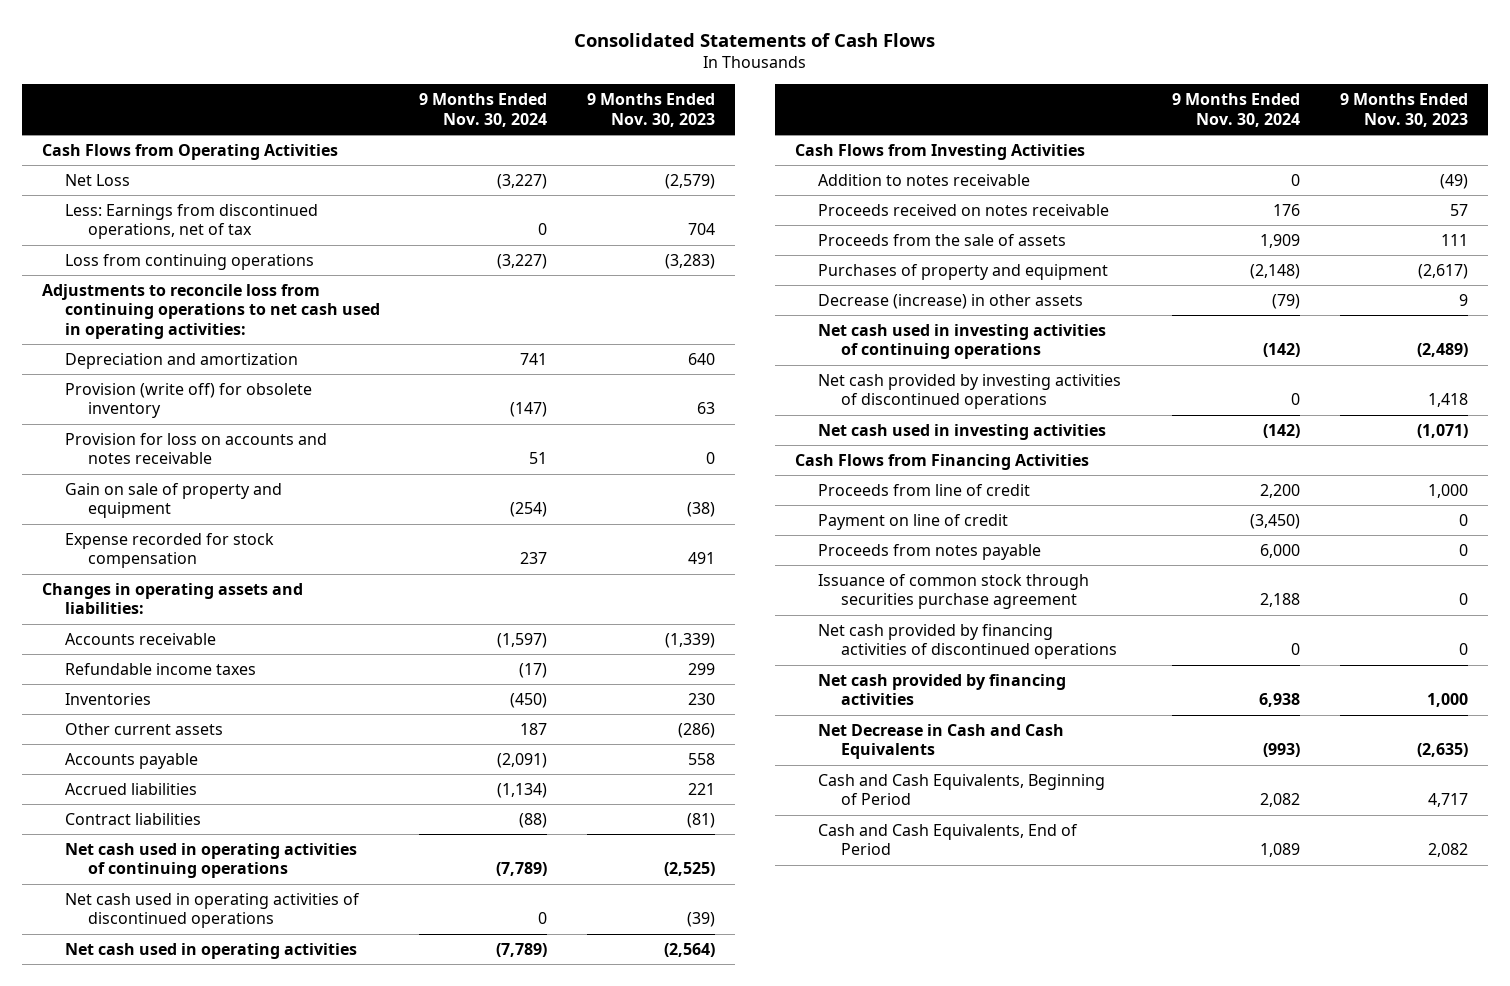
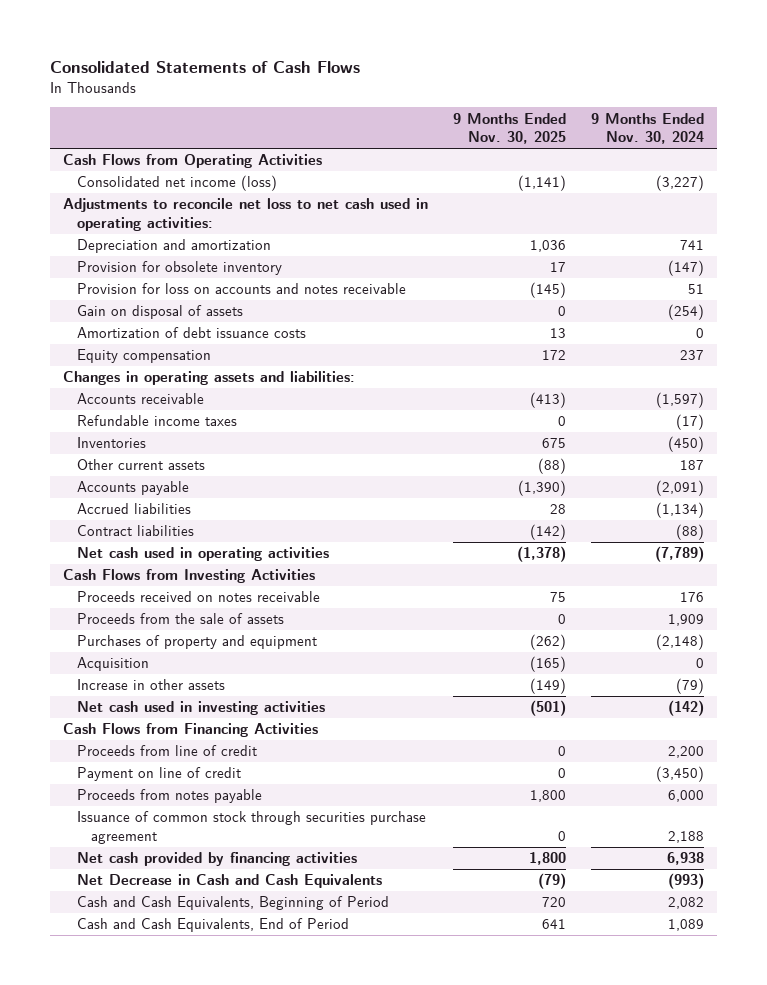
- | 9 Months Ended Nov. 30, 2024 | 9 Months Ended Nov. 30, 2023
+ | 9 Months Ended Nov. 30, 2025 | 9 Months Ended Nov. 30, 2024
- Net Loss | (3,227) | (2,579)
- Less: Earnings from discontinued operations, net of tax | 0 | 704
- Loss from continuing operations | (3,227) | (3,283)
- Adjustments to reconcile loss from continuing operations to net cash used in operating activities:
+ Consolidated net income (loss) | (1,141) | (3,227)
+ Adjustments to reconcile net loss to net cash used in operating activities:
- Provision (write off) for obsolete inventory | (147) | 63
+ Provision for obsolete inventory | 17 | (147)
- Gain on sale of property and equipment | (254) | (38)
- Expense recorded for stock compensation | 237 | 491
+ Gain on disposal of assets | 0 | (254)
+ Amortization of debt issuance costs | 13 | 0
+ Equity compensation | 172 | 237
- Net cash used in operating activities of continuing operations | (7,789) | (2,525)
- Net cash used in operating activities of discontinued operations | 0 | (39)
- Addition to notes receivable | 0 | (49)
- Decrease (increase) in other assets | (79) | 9
- Net cash used in investing activities of continuing operations | (142) | (2,489)
- Net cash provided by investing activities of discontinued operations | 0 | 1,418
+ Acquisition | (165) | 0
+ Increase in other assets | (149) | (79)
- Net cash provided by financing activities of discontinued operations | 0 | 0

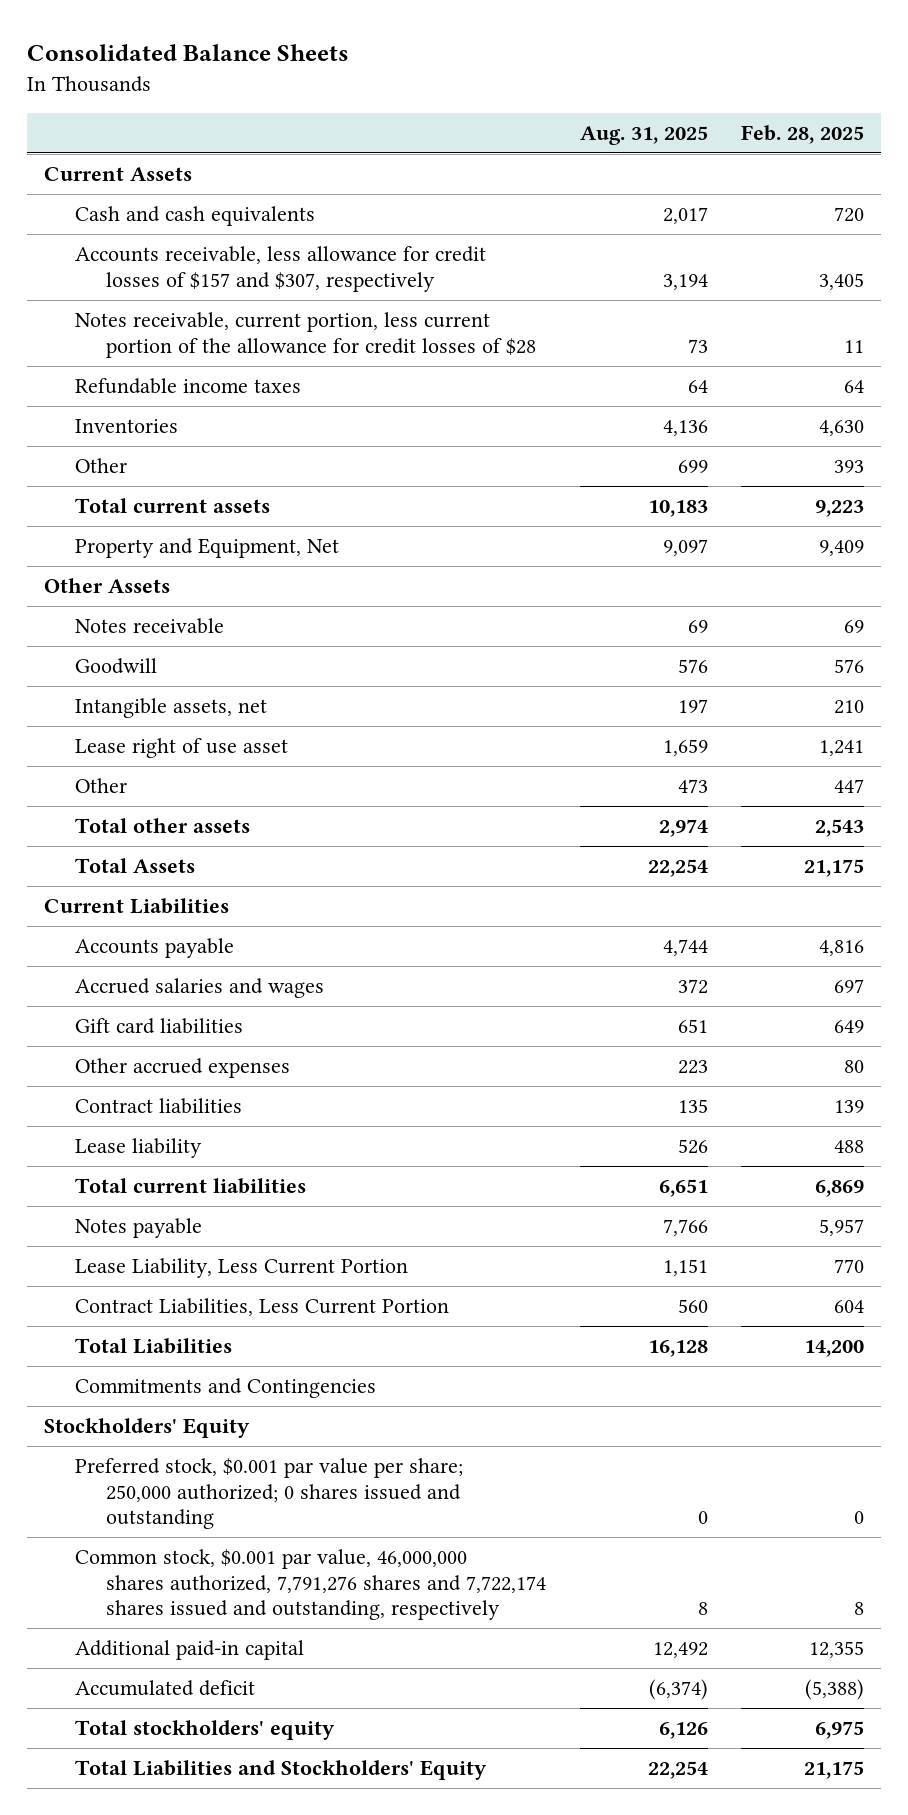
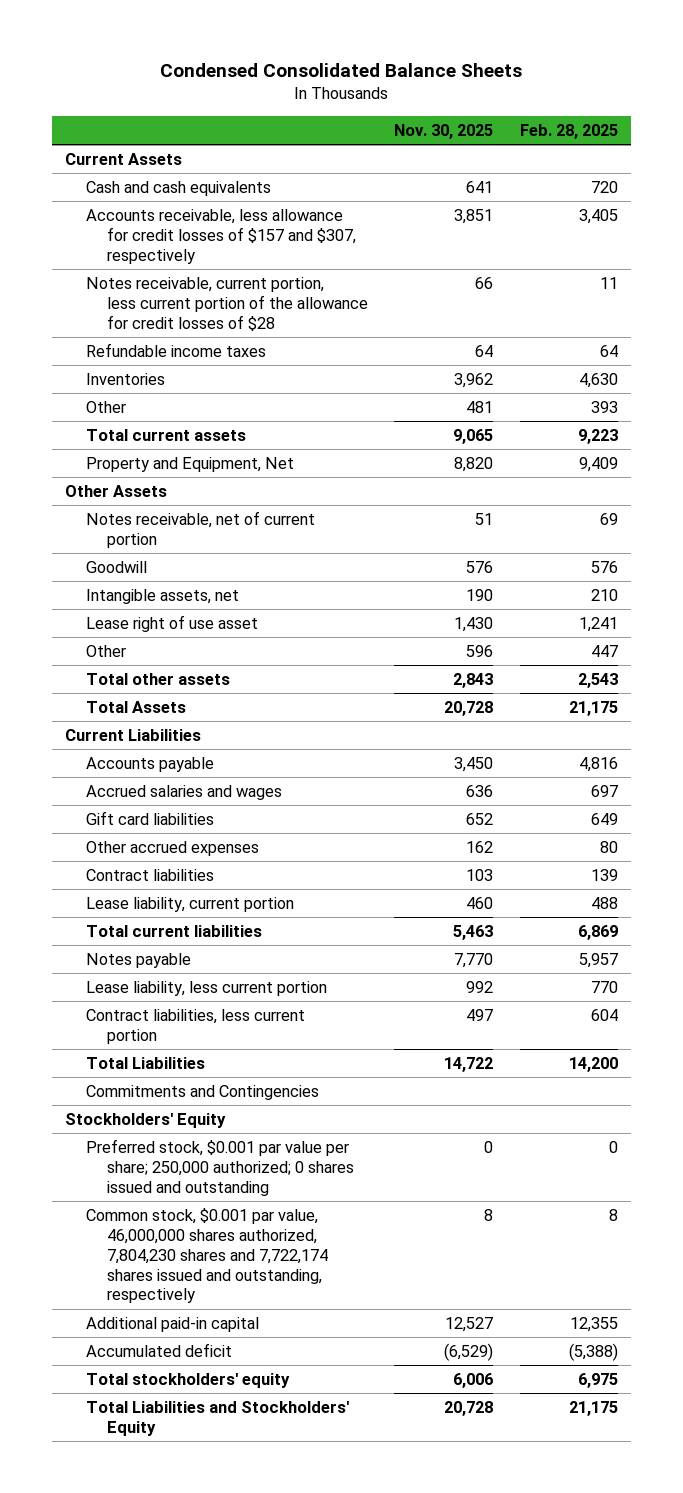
- Consolidated Balance Sheets
+ Condensed Consolidated Balance Sheets
- | Aug. 31, 2025 | Feb. 28, 2025
+ | Nov. 30, 2025 | Feb. 28, 2025
- Notes receivable | 69 | 69
+ Notes receivable, net of current portion | 51 | 69
- Lease liability | 526 | 488
+ Lease liability, current portion | 460 | 488
- Lease Liability, Less Current Portion | 1,151 | 770
- Contract Liabilities, Less Current Portion | 560 | 604
+ Lease liability, less current portion | 992 | 770
+ Contract liabilities, less current portion | 497 | 604
- Common stock, $0.001 par value, 46,000,000 shares authorized, 7,791,276 shares and 7,722,174 shares issued and outstanding, respectively | 8 | 8
+ Common stock, $0.001 par value, 46,000,000 shares authorized, 7,804,230 shares and 7,722,174 shares issued and outstanding, respectively | 8 | 8

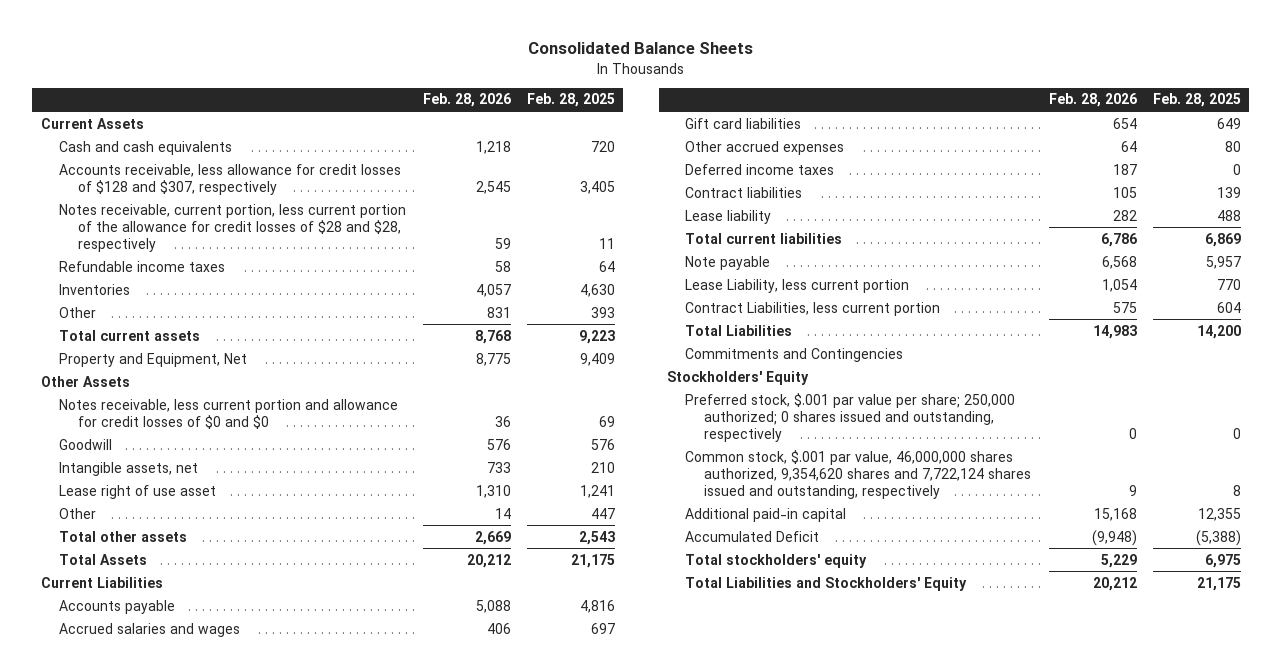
- Condensed Consolidated Balance Sheets
+ Consolidated Balance Sheets
- | Nov. 30, 2025 | Feb. 28, 2025
+ | Feb. 28, 2026 | Feb. 28, 2025
- Accounts receivable, less allowance for credit losses of $157 and $307, respectively | 3,851 | 3,405
- Notes receivable, current portion, less current portion of the allowance for credit losses of $28 | 66 | 11
+ Accounts receivable, less allowance for credit losses of $128 and $307, respectively | 2,545 | 3,405
+ Notes receivable, current portion, less current portion of the allowance for credit losses of $28 and $28, respectively | 59 | 11
- Notes receivable, net of current portion | 51 | 69
+ Notes receivable, less current portion and allowance for credit losses of $0 and $0 | 36 | 69
+ Deferred income taxes | 187 | 0
- Lease liability, current portion | 460 | 488
+ Lease liability | 282 | 488
- Notes payable | 7,770 | 5,957
- Lease liability, less current portion | 992 | 770
- Contract liabilities, less current portion | 497 | 604
+ Note payable | 6,568 | 5,957
+ Lease Liability, less current portion | 1,054 | 770
+ Contract Liabilities, less current portion | 575 | 604
- Preferred stock, $0.001 par value per share; 250,000 authorized; 0 shares issued and outstanding | 0 | 0
- Common stock, $0.001 par value, 46,000,000 shares authorized, 7,804,230 shares and 7,722,174 shares issued and outstanding, respectively | 8 | 8
+ Preferred stock, $.001 par value per share; 250,000 authorized; 0 shares issued and outstanding, respectively | 0 | 0
+ Common stock, $.001 par value, 46,000,000 shares authorized, 9,354,620 shares and 7,722,124 shares issued and outstanding, respectively | 9 | 8
- Accumulated deficit | (6,529) | (5,388)
+ Accumulated Deficit | (9,948) | (5,388)

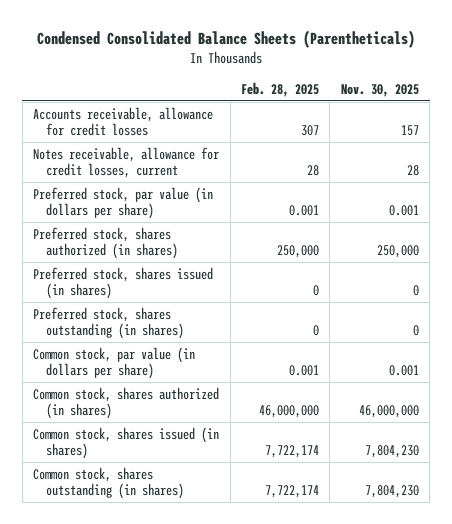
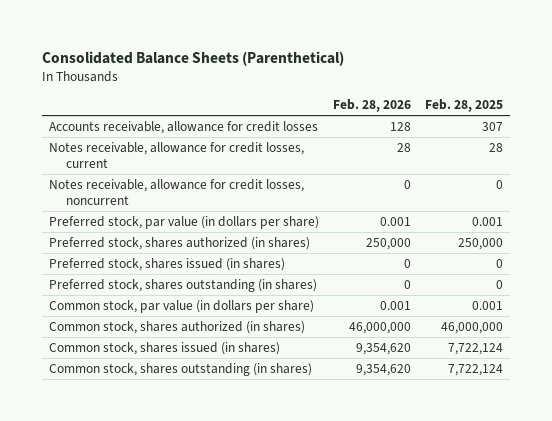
- Condensed Consolidated Balance Sheets (Parentheticals)
+ Consolidated Balance Sheets (Parenthetical)
- | Feb. 28, 2025 | Nov. 30, 2025
+ | Feb. 28, 2026 | Feb. 28, 2025
+ Notes receivable, allowance for credit losses, noncurrent | 0 | 0
- Common stock, shares issued (in shares) | 7,722,174 | 7,804,230
- Common stock, shares outstanding (in shares) | 7,722,174 | 7,804,230
+ Common stock, shares issued (in shares) | 9,354,620 | 7,722,124
+ Common stock, shares outstanding (in shares) | 9,354,620 | 7,722,124

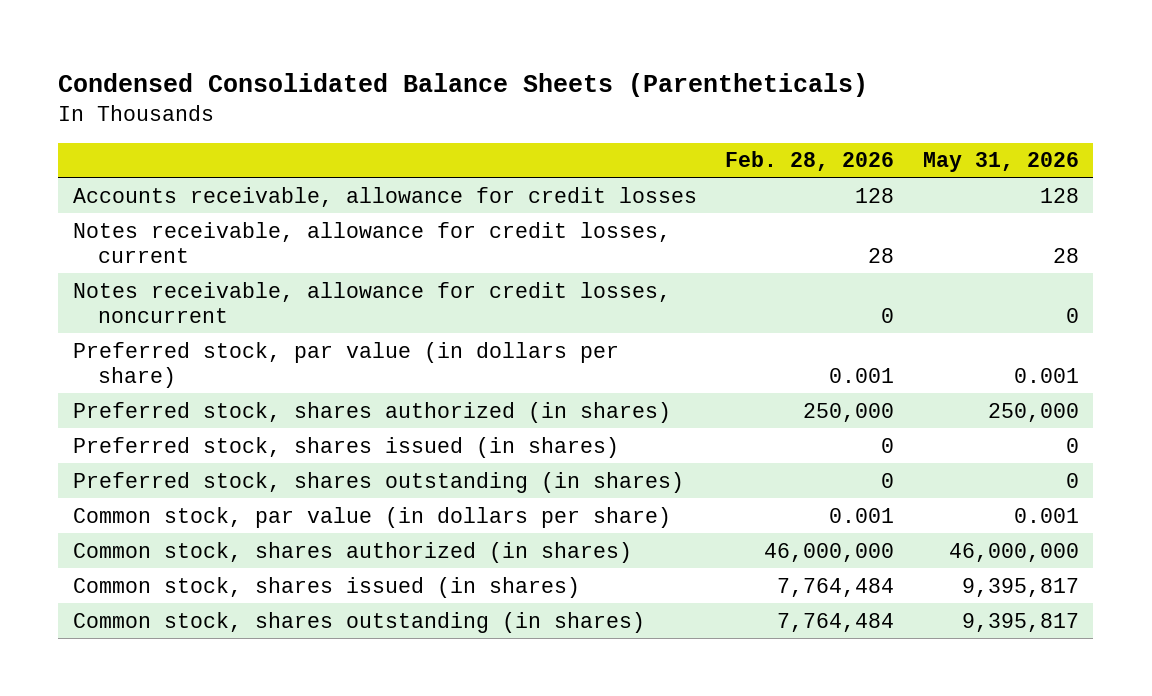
- Consolidated Balance Sheets (Parenthetical)
+ Condensed Consolidated Balance Sheets (Parentheticals)
- | Feb. 28, 2026 | Feb. 28, 2025
+ | Feb. 28, 2026 | May 31, 2026
- Common stock, shares issued (in shares) | 9,354,620 | 7,722,124
- Common stock, shares outstanding (in shares) | 9,354,620 | 7,722,124
+ Common stock, shares issued (in shares) | 7,764,484 | 9,395,817
+ Common stock, shares outstanding (in shares) | 7,764,484 | 9,395,817

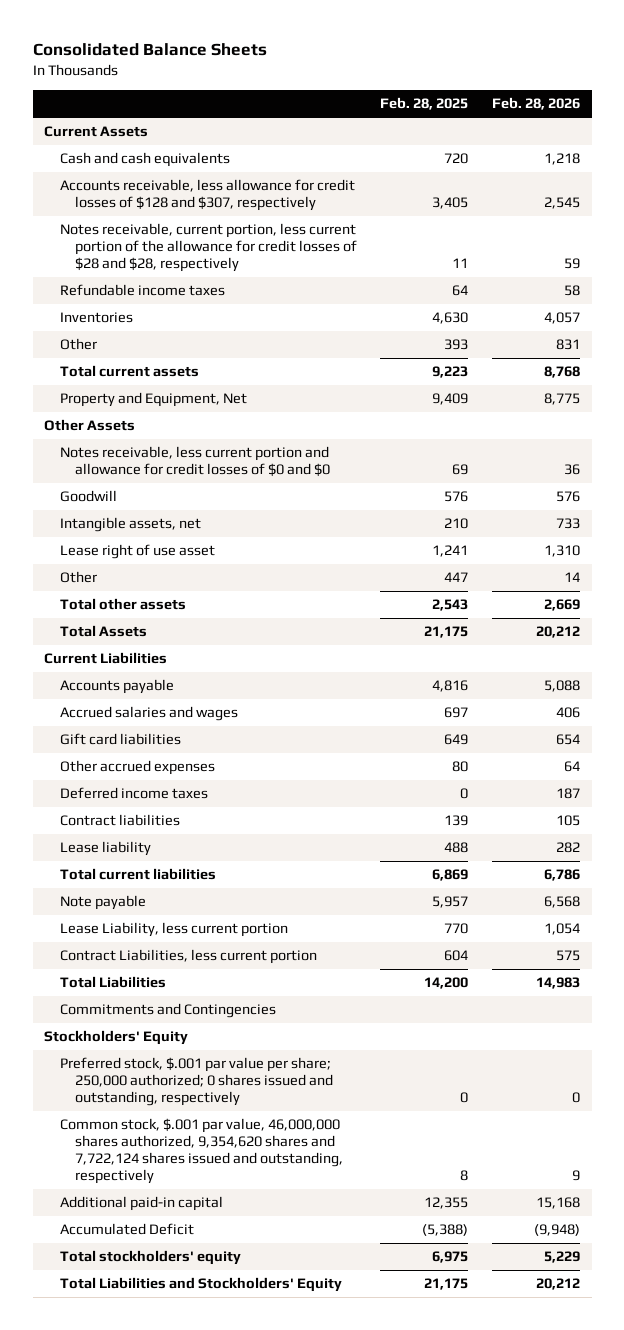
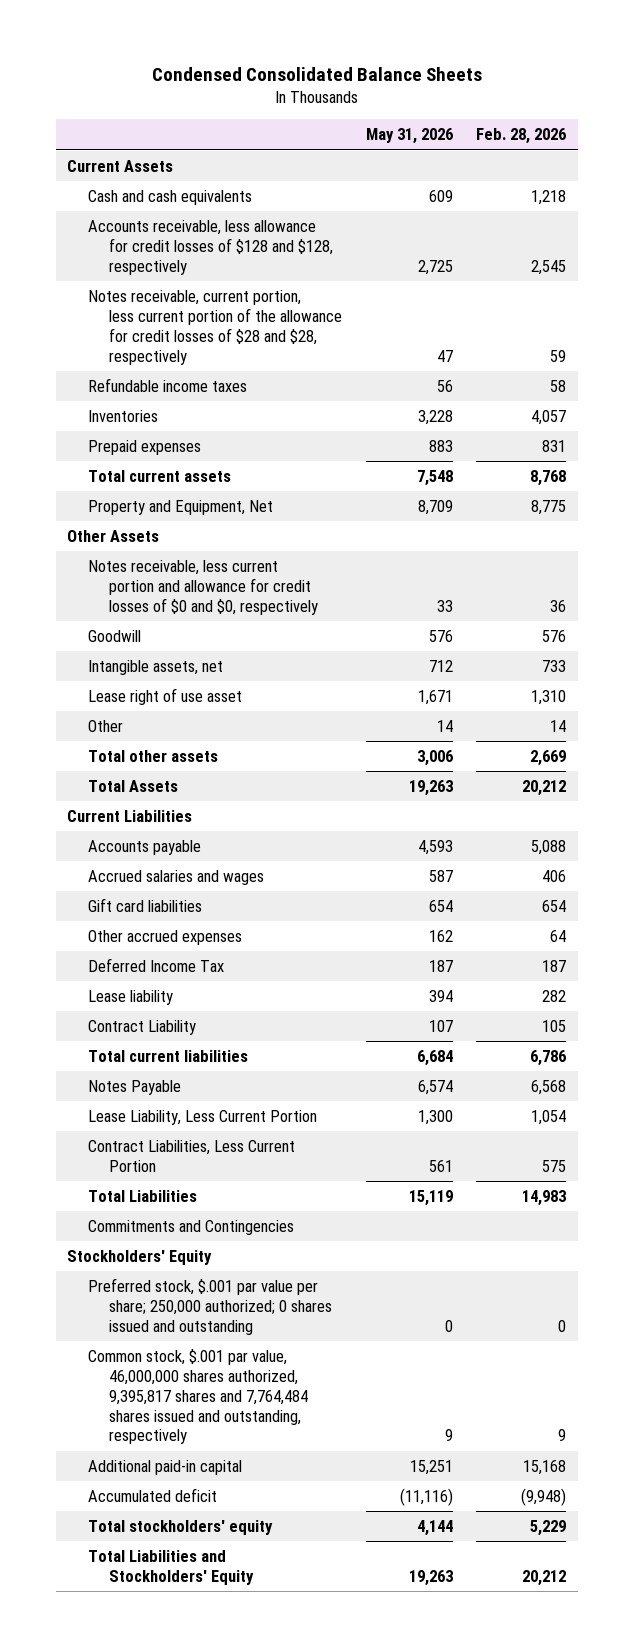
- Consolidated Balance Sheets
+ Condensed Consolidated Balance Sheets
- | Feb. 28, 2025 | Feb. 28, 2026
+ | May 31, 2026 | Feb. 28, 2026
- Accounts receivable, less allowance for credit losses of $128 and $307, respectively | 3,405 | 2,545
+ Accounts receivable, less allowance for credit losses of $128 and $128, respectively | 2,725 | 2,545
- Other | 393 | 831
+ Prepaid expenses | 883 | 831
- Notes receivable, less current portion and allowance for credit losses of $0 and $0 | 69 | 36
+ Notes receivable, less current portion and allowance for credit losses of $0 and $0, respectively | 33 | 36
- Deferred income taxes | 0 | 187
- Contract liabilities | 139 | 105
+ Deferred Income Tax | 187 | 187
+ Contract Liability | 107 | 105
- Note payable | 5,957 | 6,568
- Lease Liability, less current portion | 770 | 1,054
- Contract Liabilities, less current portion | 604 | 575
+ Notes Payable | 6,574 | 6,568
+ Lease Liability, Less Current Portion | 1,300 | 1,054
+ Contract Liabilities, Less Current Portion | 561 | 575
- Preferred stock, $.001 par value per share; 250,000 authorized; 0 shares issued and outstanding, respectively | 0 | 0
- Common stock, $.001 par value, 46,000,000 shares authorized, 9,354,620 shares and 7,722,124 shares issued and outstanding, respectively | 8 | 9
+ Preferred stock, $.001 par value per share; 250,000 authorized; 0 shares issued and outstanding | 0 | 0
+ Common stock, $.001 par value, 46,000,000 shares authorized, 9,395,817 shares and 7,764,484 shares issued and outstanding, respectively | 9 | 9
- Accumulated Deficit | (5,388) | (9,948)
+ Accumulated deficit | (11,116) | (9,948)

